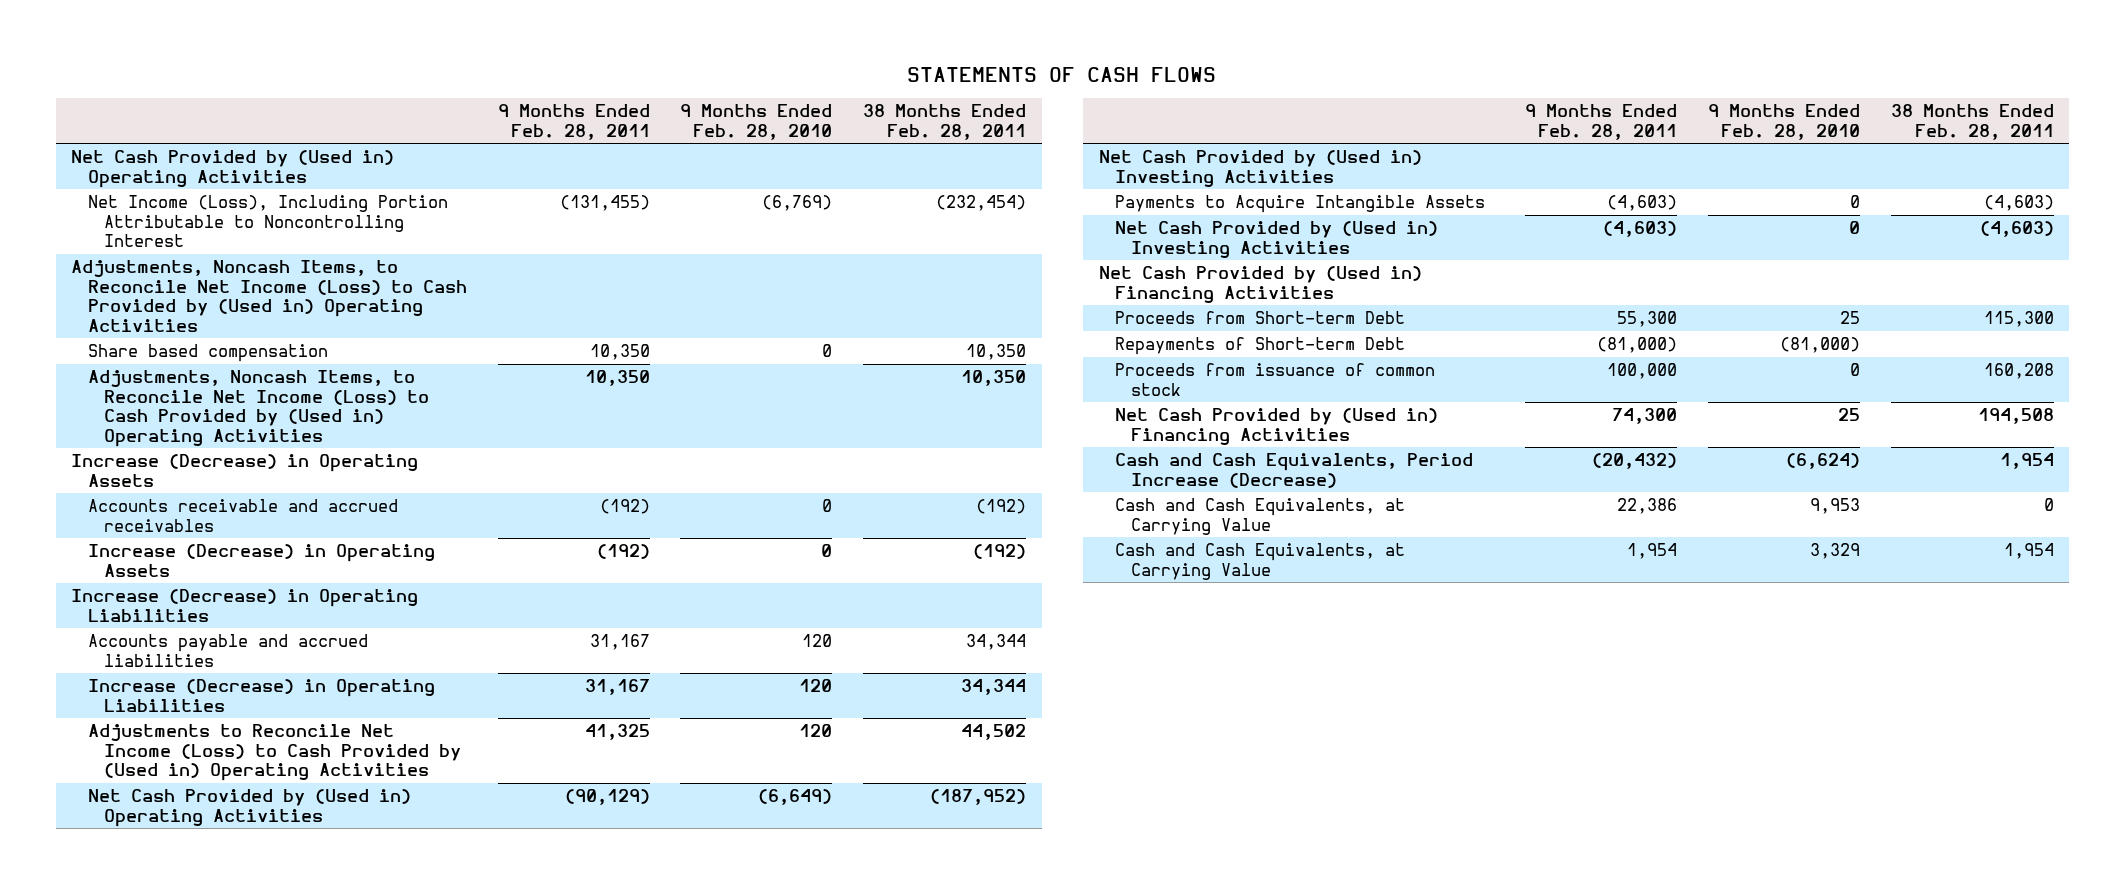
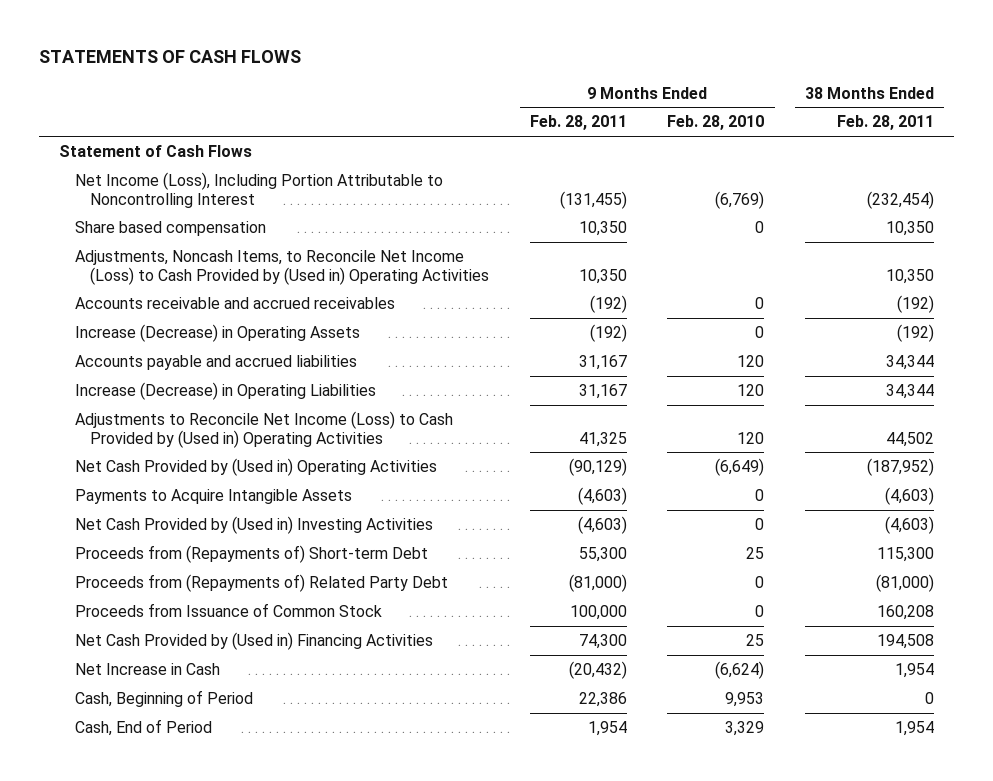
- Net Cash Provided by (Used in) Operating Activities
+ Statement of Cash Flows
- Adjustments, Noncash Items, to Reconcile Net Income (Loss) to Cash Provided by (Used in) Operating Activities
- Increase (Decrease) in Operating Assets
- Increase (Decrease) in Operating Liabilities
- Net Cash Provided by (Used in) Investing Activities
- Net Cash Provided by (Used in) Financing Activities
- Proceeds from Short-term Debt | 55,300 | 25 | 115,300
- Repayments of Short-term Debt | (81,000) | (81,000) |
- Proceeds from issuance of common stock | 100,000 | 0 | 160,208
+ Proceeds from (Repayments of) Short-term Debt | 55,300 | 25 | 115,300
+ Proceeds from (Repayments of) Related Party Debt | (81,000) | 0 | (81,000)
+ Proceeds from Issuance of Common Stock | 100,000 | 0 | 160,208
- Cash and Cash Equivalents, Period Increase (Decrease) | (20,432) | (6,624) | 1,954
- Cash and Cash Equivalents, at Carrying Value | 22,386 | 9,953 | 0
- Cash and Cash Equivalents, at Carrying Value | 1,954 | 3,329 | 1,954
+ Net Increase in Cash | (20,432) | (6,624) | 1,954
+ Cash, Beginning of Period | 22,386 | 9,953 | 0
+ Cash, End of Period | 1,954 | 3,329 | 1,954

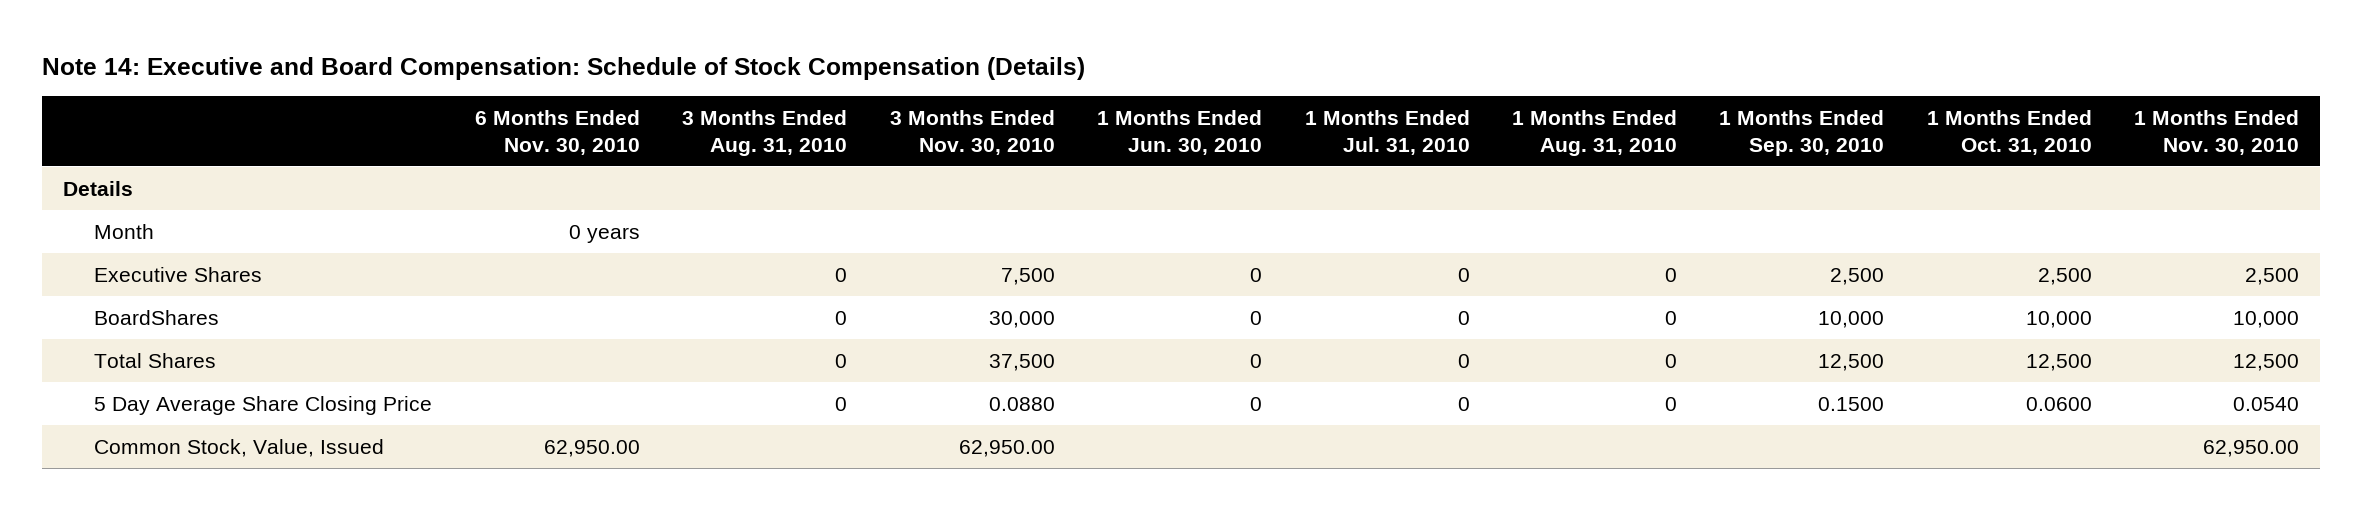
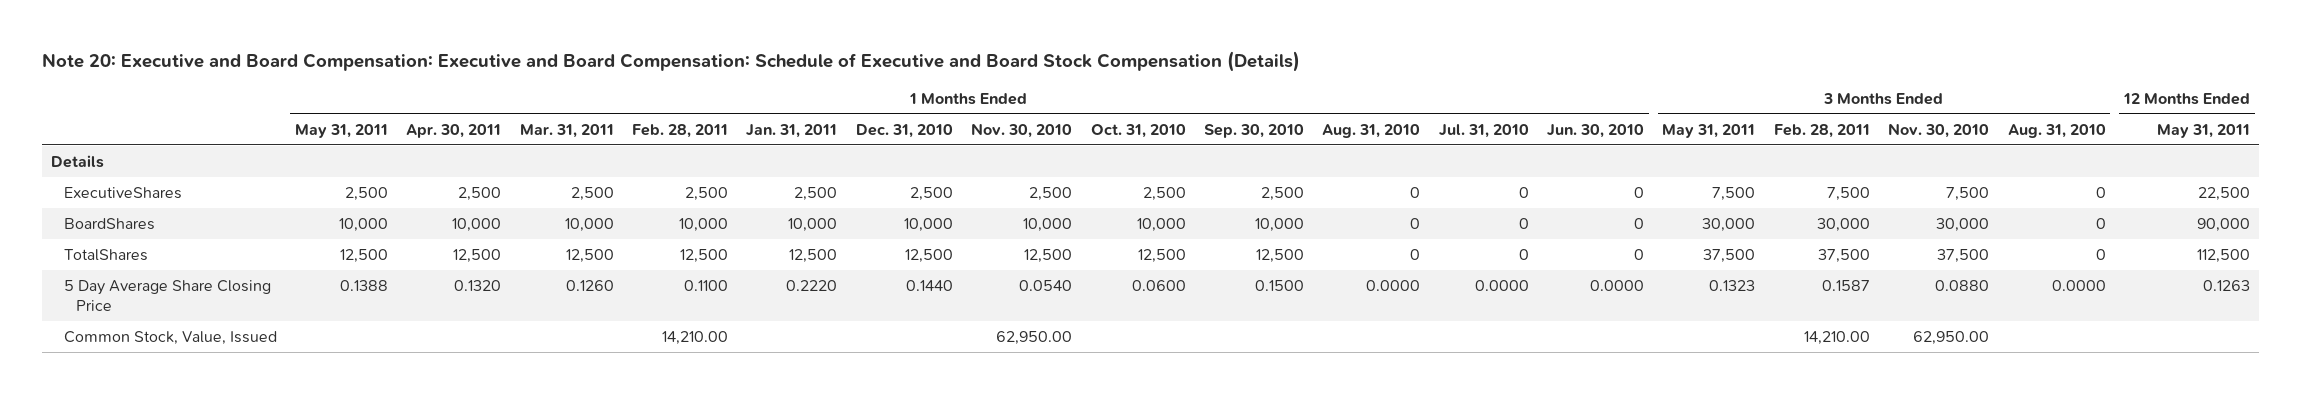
- Note 14: Executive and Board Compensation: Schedule of Stock Compensation (Details)
+ Note 20: Executive and Board Compensation: Executive and Board Compensation: Schedule of Executive and Board Stock Compensation (Details)
- | 6 Months Ended Nov. 30, 2010 | 3 Months Ended Aug. 31, 2010 | 3 Months Ended Nov. 30, 2010 | 1 Months Ended Jun. 30, 2010 | 1 Months Ended Jul. 31, 2010 | 1 Months Ended Aug. 31, 2010 | 1 Months Ended Sep. 30, 2010 | 1 Months Ended Oct. 31, 2010 | 1 Months Ended Nov. 30, 2010
+ | 1 Months Ended May 31, 2011 | 1 Months Ended Apr. 30, 2011 | 1 Months Ended Mar. 31, 2011 | 1 Months Ended Feb. 28, 2011 | 1 Months Ended Jan. 31, 2011 | 1 Months Ended Dec. 31, 2010 | 1 Months Ended Nov. 30, 2010 | 1 Months Ended Oct. 31, 2010 | 1 Months Ended Sep. 30, 2010 | 1 Months Ended Aug. 31, 2010 | 1 Months Ended Jul. 31, 2010 | 1 Months Ended Jun. 30, 2010 | 3 Months Ended May 31, 2011 | 3 Months Ended Feb. 28, 2011 | 3 Months Ended Nov. 30, 2010 | 3 Months Ended Aug. 31, 2010 | 12 Months Ended May 31, 2011
- Month | 0 years | | | | | | | |
- Executive Shares | | 0 | 7,500 | 0 | 0 | 0 | 2,500 | 2,500 | 2,500
+ ExecutiveShares | 2,500 | 2,500 | 2,500 | 2,500 | 2,500 | 2,500 | 2,500 | 2,500 | 2,500 | 0 | 0 | 0 | 7,500 | 7,500 | 7,500 | 0 | 22,500
- Total Shares | | 0 | 37,500 | 0 | 0 | 0 | 12,500 | 12,500 | 12,500
- 5 Day Average Share Closing Price | | 0 | 0.0880 | 0 | 0 | 0 | 0.1500 | 0.0600 | 0.0540
+ TotalShares | 12,500 | 12,500 | 12,500 | 12,500 | 12,500 | 12,500 | 12,500 | 12,500 | 12,500 | 0 | 0 | 0 | 37,500 | 37,500 | 37,500 | 0 | 112,500
+ 5 Day Average Share Closing Price | 0.1388 | 0.1320 | 0.1260 | 0.1100 | 0.2220 | 0.1440 | 0.0540 | 0.0600 | 0.1500 | 0.0000 | 0.0000 | 0.0000 | 0.1323 | 0.1587 | 0.0880 | 0.0000 | 0.1263

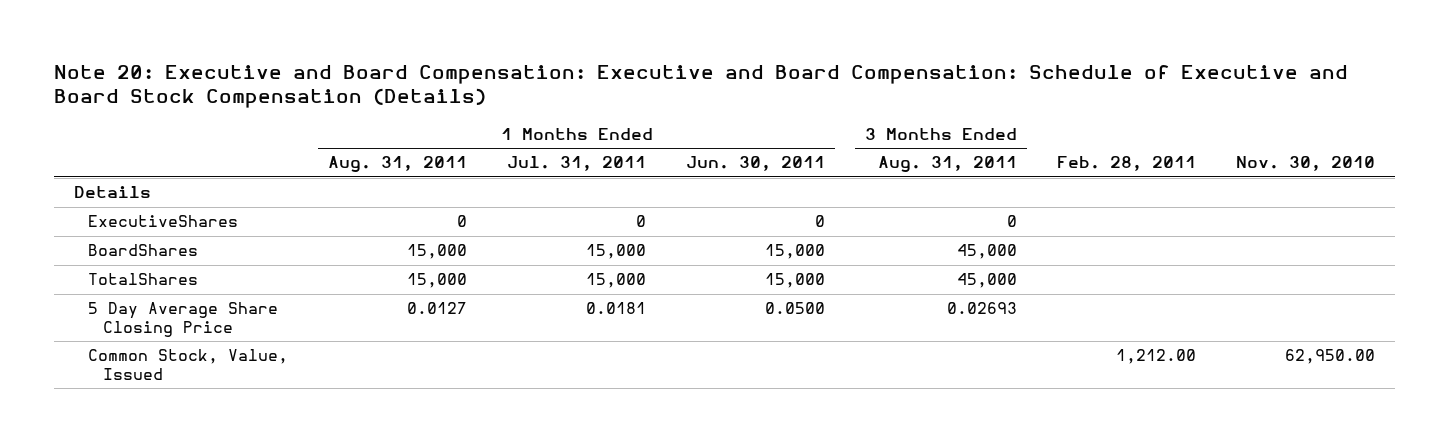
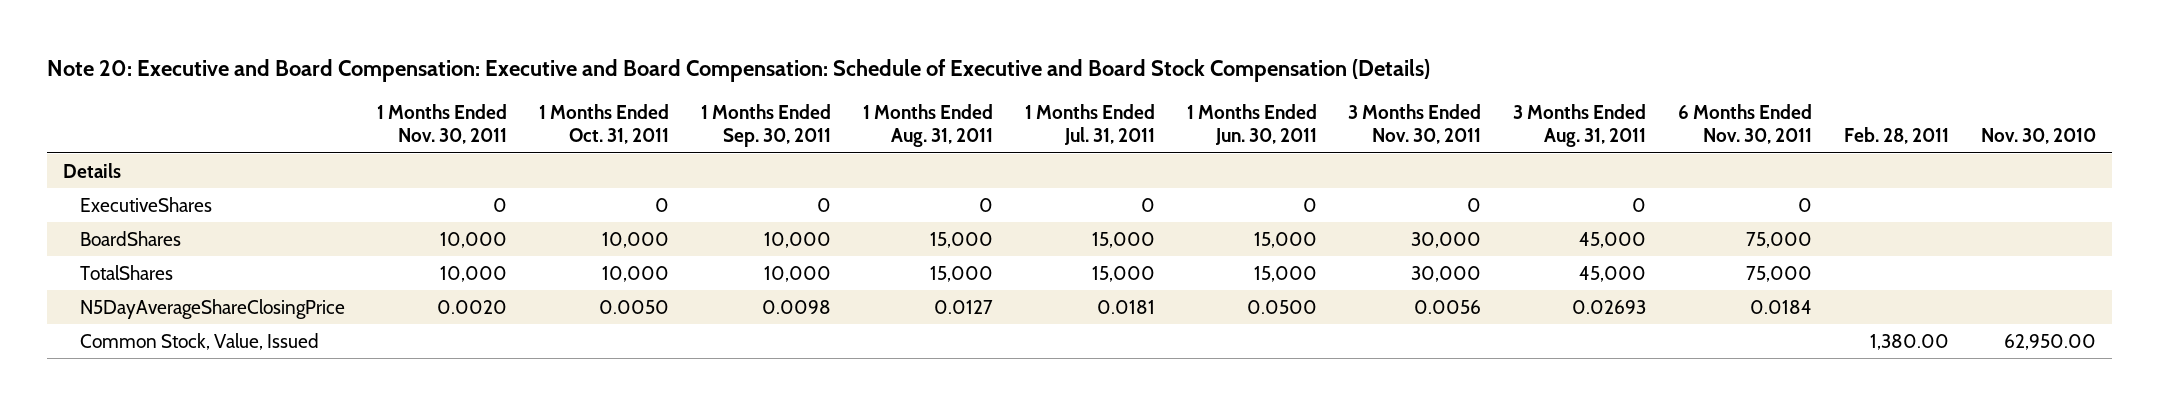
- | 1 Months Ended Aug. 31, 2011 | 1 Months Ended Jul. 31, 2011 | 1 Months Ended Jun. 30, 2011 | 3 Months Ended Aug. 31, 2011 | Feb. 28, 2011 | Nov. 30, 2010
+ | 1 Months Ended Nov. 30, 2011 | 1 Months Ended Oct. 31, 2011 | 1 Months Ended Sep. 30, 2011 | 1 Months Ended Aug. 31, 2011 | 1 Months Ended Jul. 31, 2011 | 1 Months Ended Jun. 30, 2011 | 3 Months Ended Nov. 30, 2011 | 3 Months Ended Aug. 31, 2011 | 6 Months Ended Nov. 30, 2011 | Feb. 28, 2011 | Nov. 30, 2010
- 5 Day Average Share Closing Price | 0.0127 | 0.0181 | 0.0500 | 0.02693 | |
- Common Stock, Value, Issued | | | | | 1,212.00 | 62,950.00
+ N5DayAverageShareClosingPrice | 0.0020 | 0.0050 | 0.0098 | 0.0127 | 0.0181 | 0.0500 | 0.0056 | 0.02693 | 0.0184 | |
+ Common Stock, Value, Issued | | | | | | | | | | 1,380.00 | 62,950.00

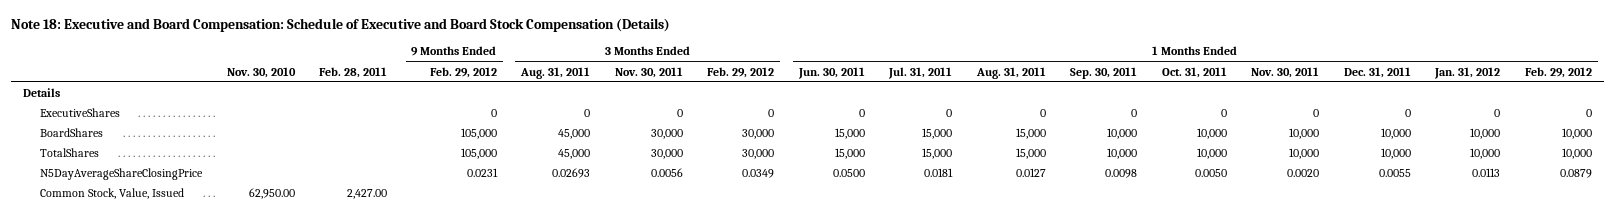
- Note 20: Executive and Board Compensation: Executive and Board Compensation: Schedule of Executive and Board Stock Compensation (Details)
+ Note 18: Executive and Board Compensation: Schedule of Executive and Board Stock Compensation (Details)
- | 1 Months Ended Nov. 30, 2011 | 1 Months Ended Oct. 31, 2011 | 1 Months Ended Sep. 30, 2011 | 1 Months Ended Aug. 31, 2011 | 1 Months Ended Jul. 31, 2011 | 1 Months Ended Jun. 30, 2011 | 3 Months Ended Nov. 30, 2011 | 3 Months Ended Aug. 31, 2011 | 6 Months Ended Nov. 30, 2011 | Feb. 28, 2011 | Nov. 30, 2010
+ | Nov. 30, 2010 | Feb. 28, 2011 | 9 Months Ended Feb. 29, 2012 | 3 Months Ended Aug. 31, 2011 | 3 Months Ended Nov. 30, 2011 | 3 Months Ended Feb. 29, 2012 | 1 Months Ended Jun. 30, 2011 | 1 Months Ended Jul. 31, 2011 | 1 Months Ended Aug. 31, 2011 | 1 Months Ended Sep. 30, 2011 | 1 Months Ended Oct. 31, 2011 | 1 Months Ended Nov. 30, 2011 | 1 Months Ended Dec. 31, 2011 | 1 Months Ended Jan. 31, 2012 | 1 Months Ended Feb. 29, 2012
- Common Stock, Value, Issued | | | | | | | | | | 1,380.00 | 62,950.00
+ Common Stock, Value, Issued | 62,950.00 | 2,427.00 | | | | | | | | | | | | |

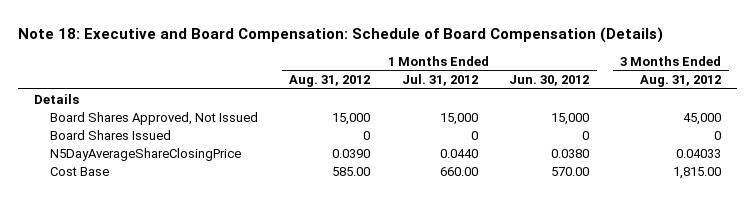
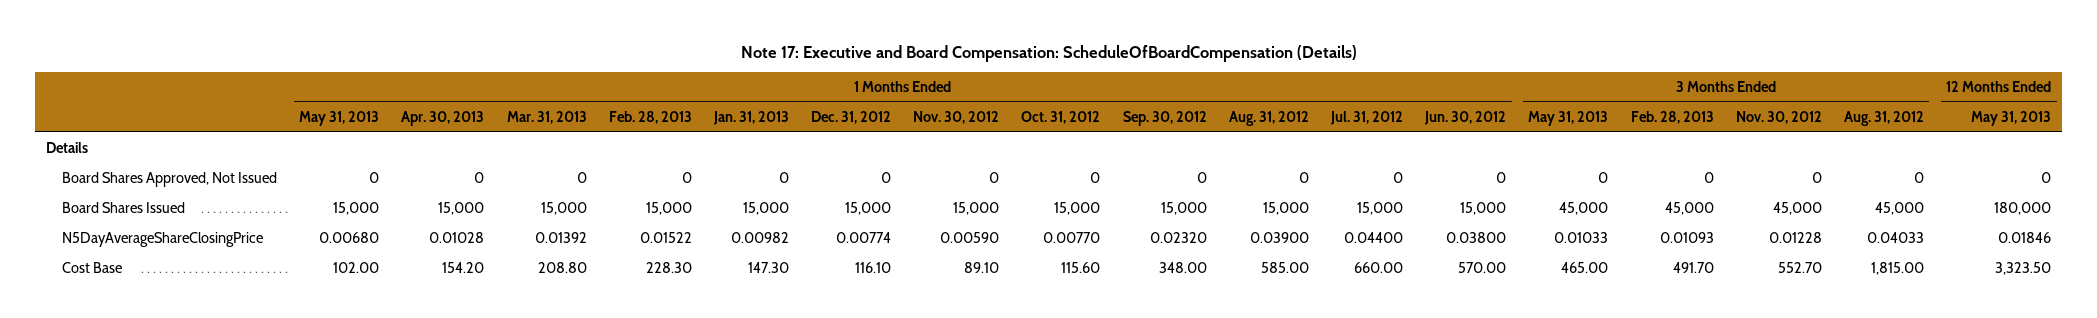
- Note 18: Executive and Board Compensation: Schedule of Board Compensation (Details)
+ Note 17: Executive and Board Compensation: ScheduleOfBoardCompensation (Details)
- | 1 Months Ended Aug. 31, 2012 | 1 Months Ended Jul. 31, 2012 | 1 Months Ended Jun. 30, 2012 | 3 Months Ended Aug. 31, 2012
+ | 1 Months Ended May 31, 2013 | 1 Months Ended Apr. 30, 2013 | 1 Months Ended Mar. 31, 2013 | 1 Months Ended Feb. 28, 2013 | 1 Months Ended Jan. 31, 2013 | 1 Months Ended Dec. 31, 2012 | 1 Months Ended Nov. 30, 2012 | 1 Months Ended Oct. 31, 2012 | 1 Months Ended Sep. 30, 2012 | 1 Months Ended Aug. 31, 2012 | 1 Months Ended Jul. 31, 2012 | 1 Months Ended Jun. 30, 2012 | 3 Months Ended May 31, 2013 | 3 Months Ended Feb. 28, 2013 | 3 Months Ended Nov. 30, 2012 | 3 Months Ended Aug. 31, 2012 | 12 Months Ended May 31, 2013
- Board Shares Approved, Not Issued | 15,000 | 15,000 | 15,000 | 45,000
- Board Shares Issued | 0 | 0 | 0 | 0
- N5DayAverageShareClosingPrice | 0.0390 | 0.0440 | 0.0380 | 0.04033
+ Board Shares Approved, Not Issued | 0 | 0 | 0 | 0 | 0 | 0 | 0 | 0 | 0 | 0 | 0 | 0 | 0 | 0 | 0 | 0 | 0
+ Board Shares Issued | 15,000 | 15,000 | 15,000 | 15,000 | 15,000 | 15,000 | 15,000 | 15,000 | 15,000 | 15,000 | 15,000 | 15,000 | 45,000 | 45,000 | 45,000 | 45,000 | 180,000
+ N5DayAverageShareClosingPrice | 0.00680 | 0.01028 | 0.01392 | 0.01522 | 0.00982 | 0.00774 | 0.00590 | 0.00770 | 0.02320 | 0.03900 | 0.04400 | 0.03800 | 0.01033 | 0.01093 | 0.01228 | 0.04033 | 0.01846

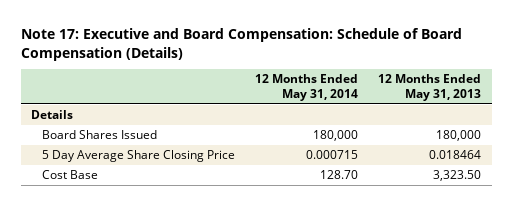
- Note 17: Executive and Board Compensation: ScheduleOfBoardCompensation (Details)
+ Note 17: Executive and Board Compensation: Schedule of Board Compensation (Details)
- | 1 Months Ended May 31, 2013 | 1 Months Ended Apr. 30, 2013 | 1 Months Ended Mar. 31, 2013 | 1 Months Ended Feb. 28, 2013 | 1 Months Ended Jan. 31, 2013 | 1 Months Ended Dec. 31, 2012 | 1 Months Ended Nov. 30, 2012 | 1 Months Ended Oct. 31, 2012 | 1 Months Ended Sep. 30, 2012 | 1 Months Ended Aug. 31, 2012 | 1 Months Ended Jul. 31, 2012 | 1 Months Ended Jun. 30, 2012 | 3 Months Ended May 31, 2013 | 3 Months Ended Feb. 28, 2013 | 3 Months Ended Nov. 30, 2012 | 3 Months Ended Aug. 31, 2012 | 12 Months Ended May 31, 2013
+ | 12 Months Ended May 31, 2014 | 12 Months Ended May 31, 2013
- Board Shares Approved, Not Issued | 0 | 0 | 0 | 0 | 0 | 0 | 0 | 0 | 0 | 0 | 0 | 0 | 0 | 0 | 0 | 0 | 0
- N5DayAverageShareClosingPrice | 0.00680 | 0.01028 | 0.01392 | 0.01522 | 0.00982 | 0.00774 | 0.00590 | 0.00770 | 0.02320 | 0.03900 | 0.04400 | 0.03800 | 0.01033 | 0.01093 | 0.01228 | 0.04033 | 0.01846
+ 5 Day Average Share Closing Price | 0.000715 | 0.018464

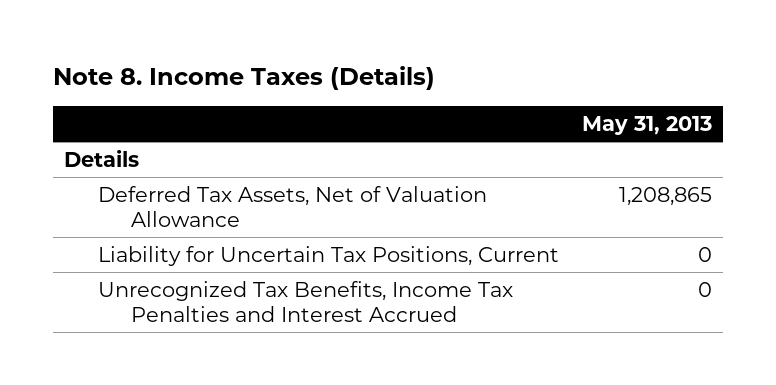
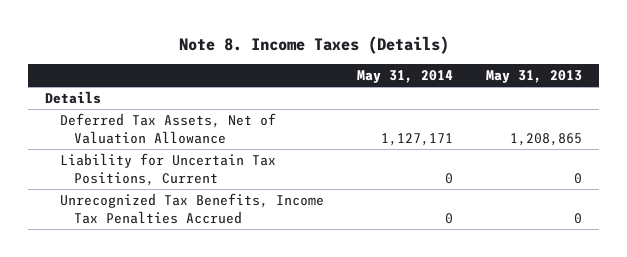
- | May 31, 2013
+ | May 31, 2014 | May 31, 2013
- Unrecognized Tax Benefits, Income Tax Penalties and Interest Accrued | 0
+ Unrecognized Tax Benefits, Income Tax Penalties Accrued | 0 | 0

